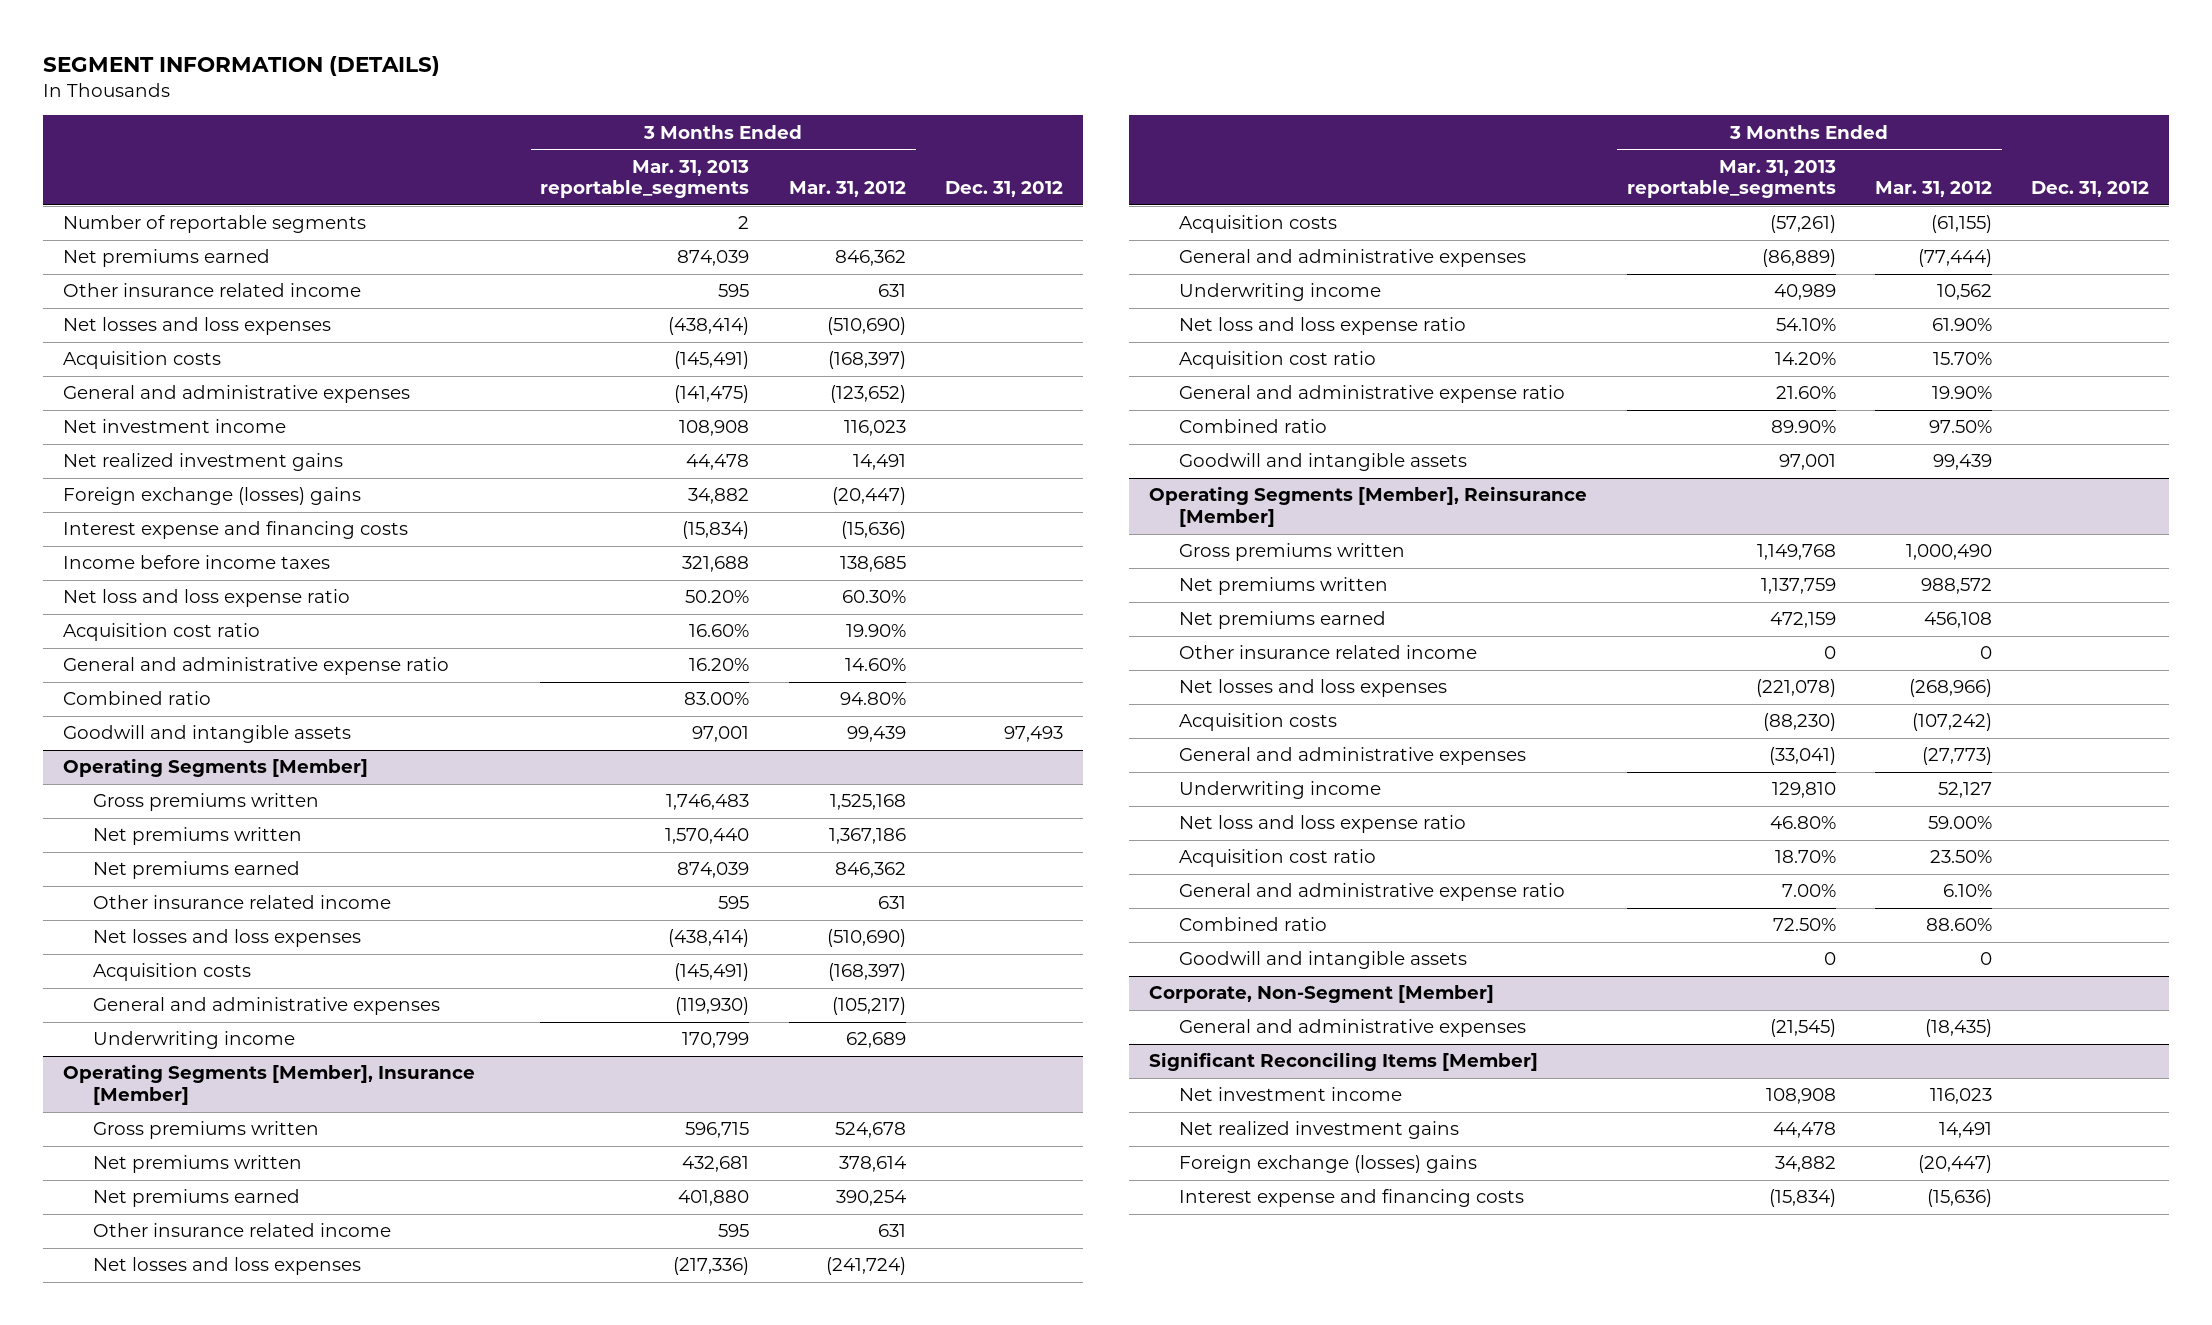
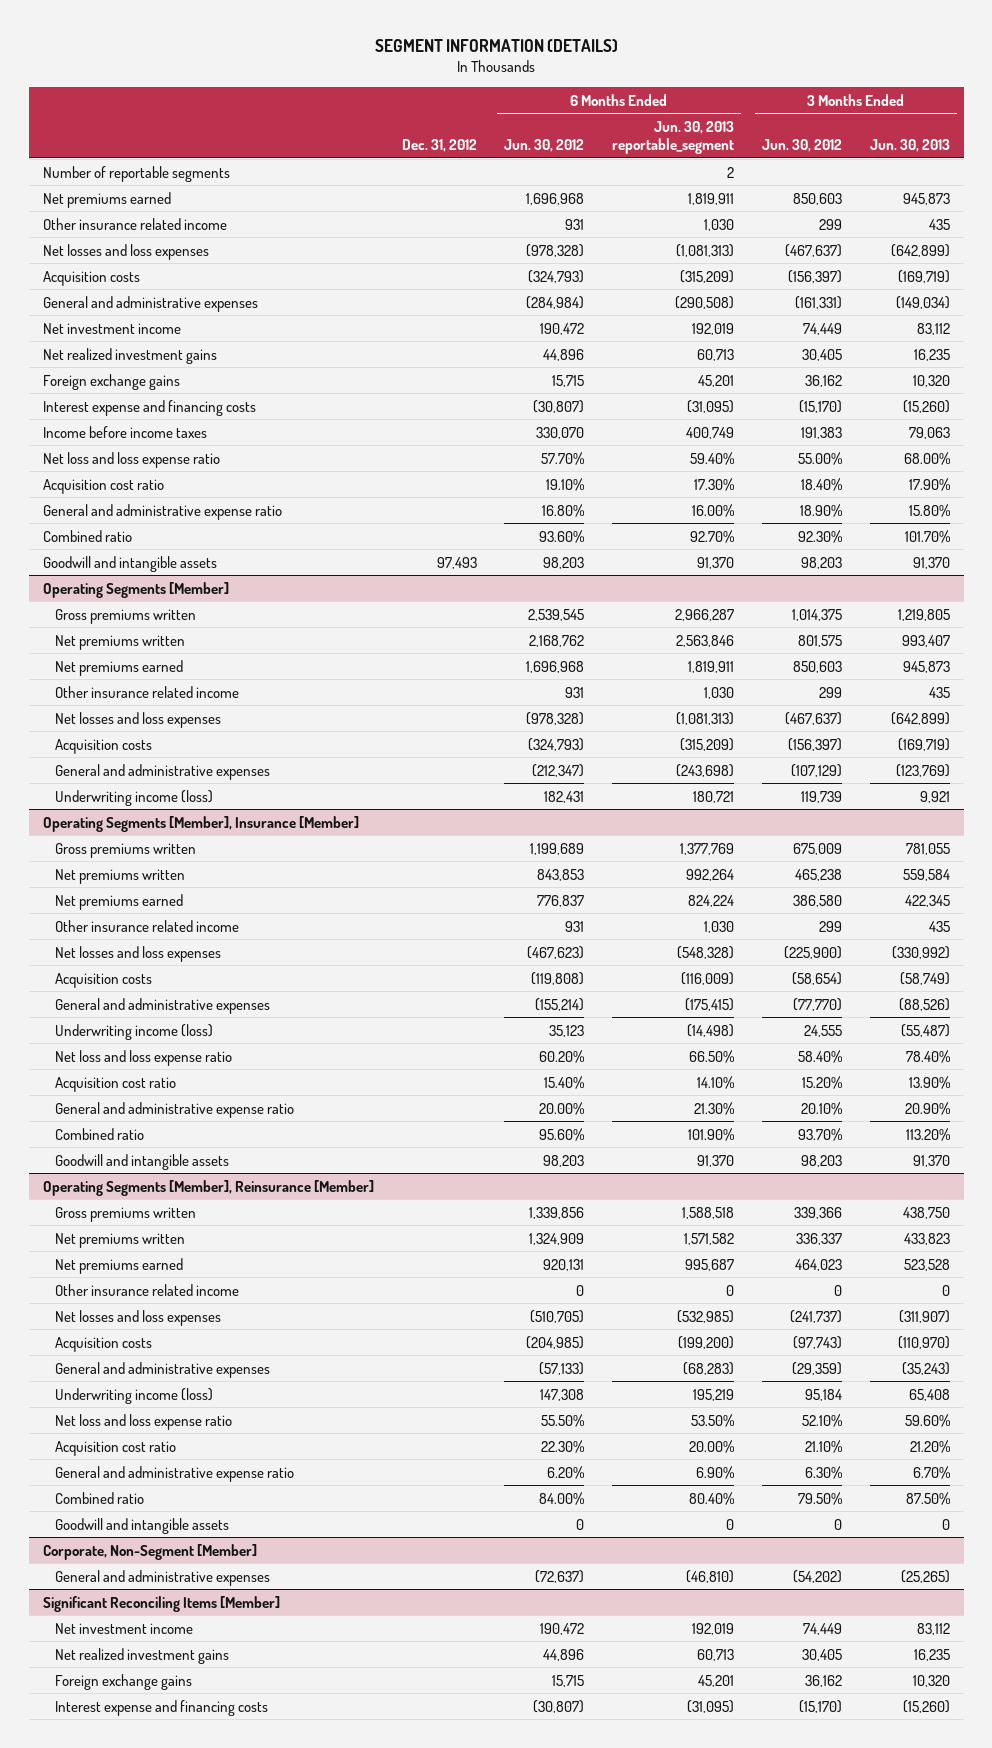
- | 3 Months Ended Mar. 31, 2013 reportable_segments | 3 Months Ended Mar. 31, 2012 | Dec. 31, 2012
+ | Dec. 31, 2012 | 6 Months Ended Jun. 30, 2012 | 6 Months Ended Jun. 30, 2013 reportable_segment | 3 Months Ended Jun. 30, 2012 | 3 Months Ended Jun. 30, 2013
- Foreign exchange (losses) gains | 34,882 | (20,447) |
+ Foreign exchange gains | | 15,715 | 45,201 | 36,162 | 10,320
@ Operating Segments [Member]
- Underwriting income | 170,799 | 62,689 |
+ Underwriting income (loss) | | 182,431 | 180,721 | 119,739 | 9,921
@ Operating Segments [Member], Insurance [Member]
- Underwriting income | 40,989 | 10,562 |
+ Underwriting income (loss) | | 35,123 | (14,498) | 24,555 | (55,487)
@ Operating Segments [Member], Reinsurance [Member]
- Underwriting income | 129,810 | 52,127 |
+ Underwriting income (loss) | | 147,308 | 195,219 | 95,184 | 65,408
@ Significant Reconciling Items [Member]
- Foreign exchange (losses) gains | 34,882 | (20,447) |
+ Foreign exchange gains | | 15,715 | 45,201 | 36,162 | 10,320

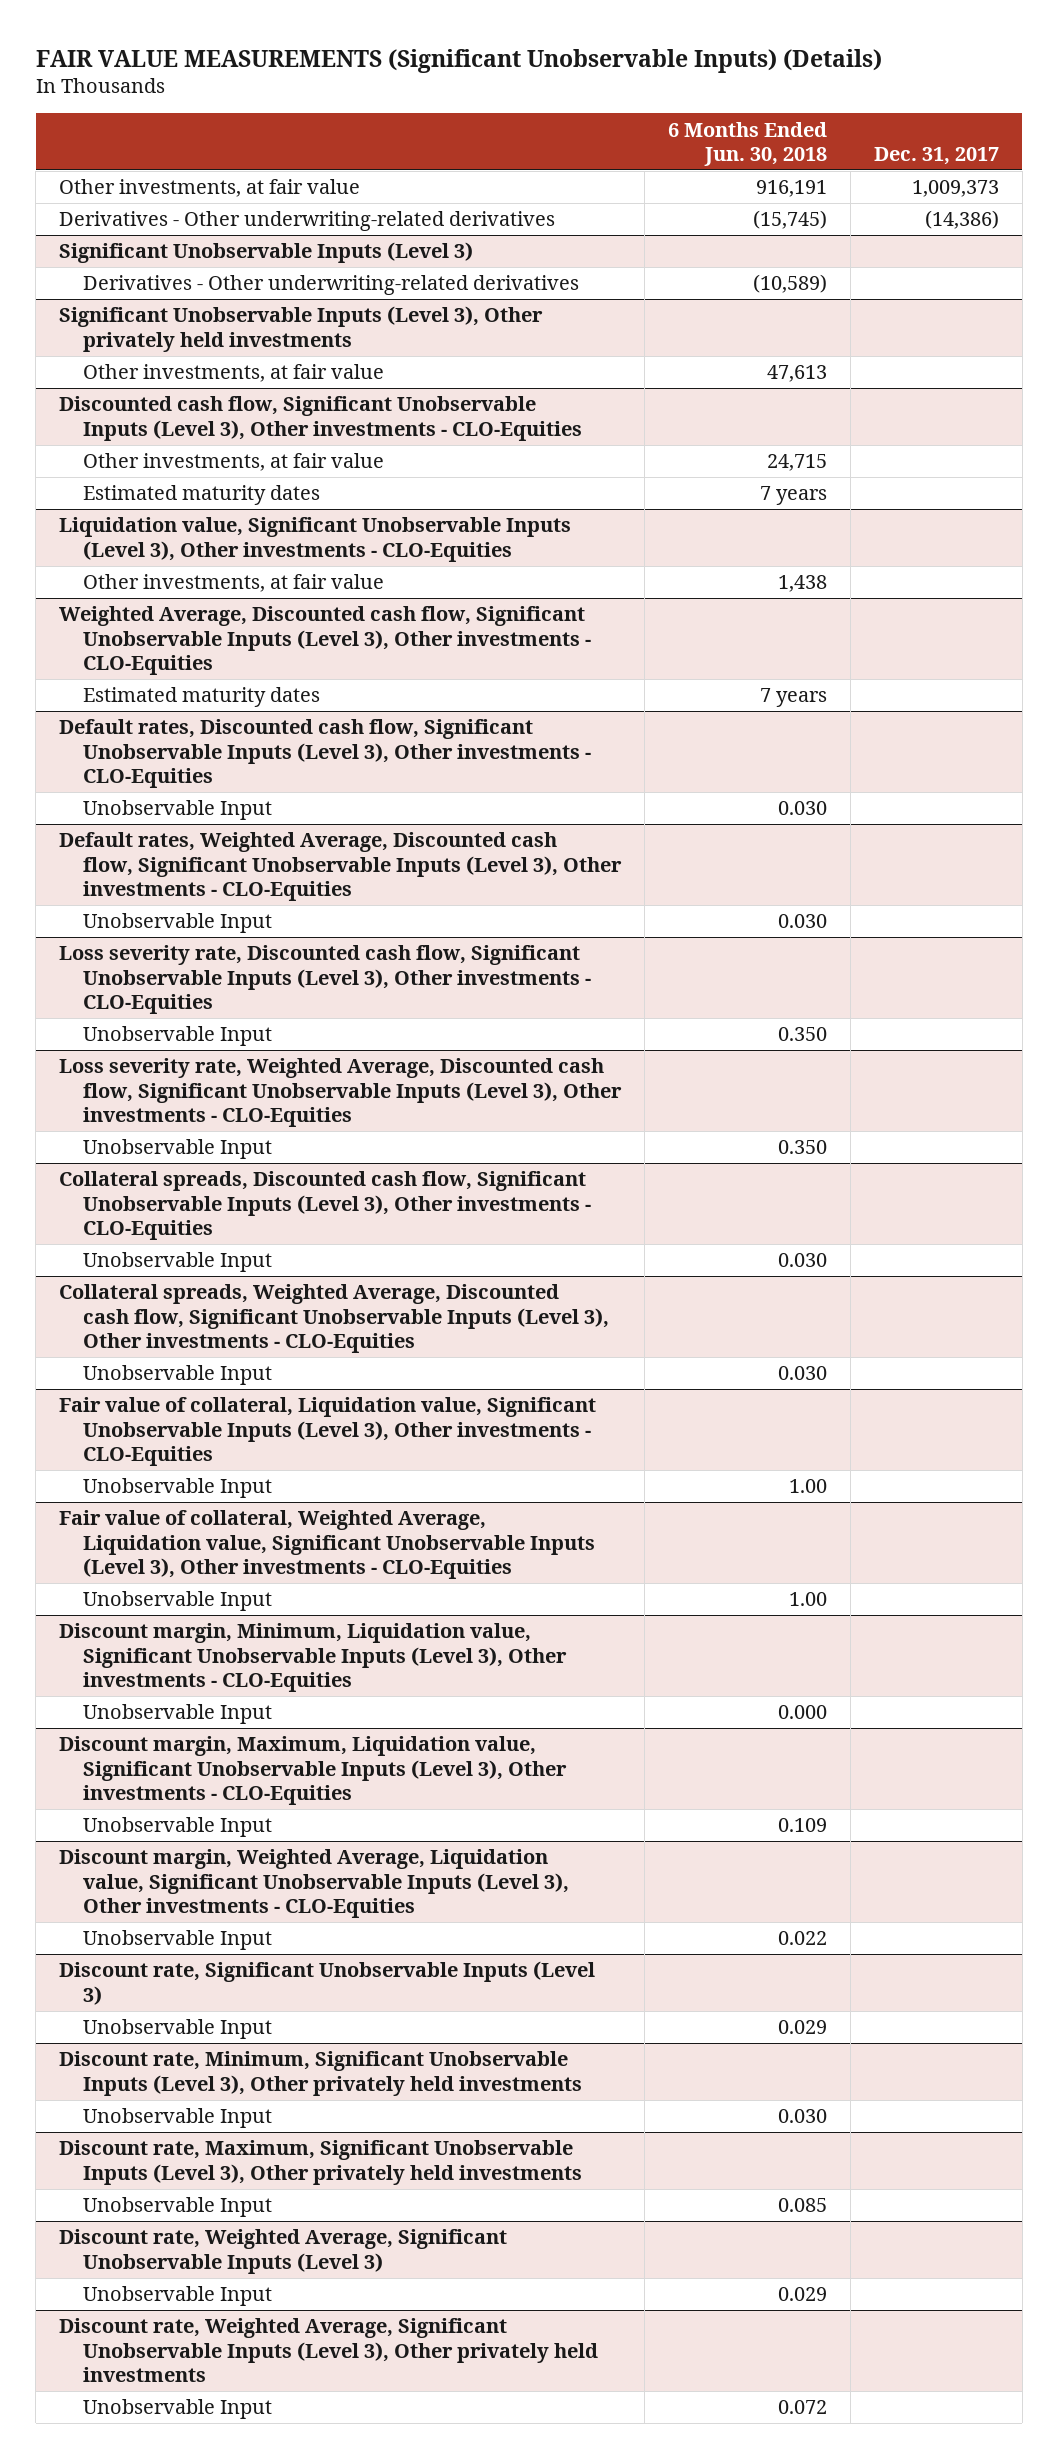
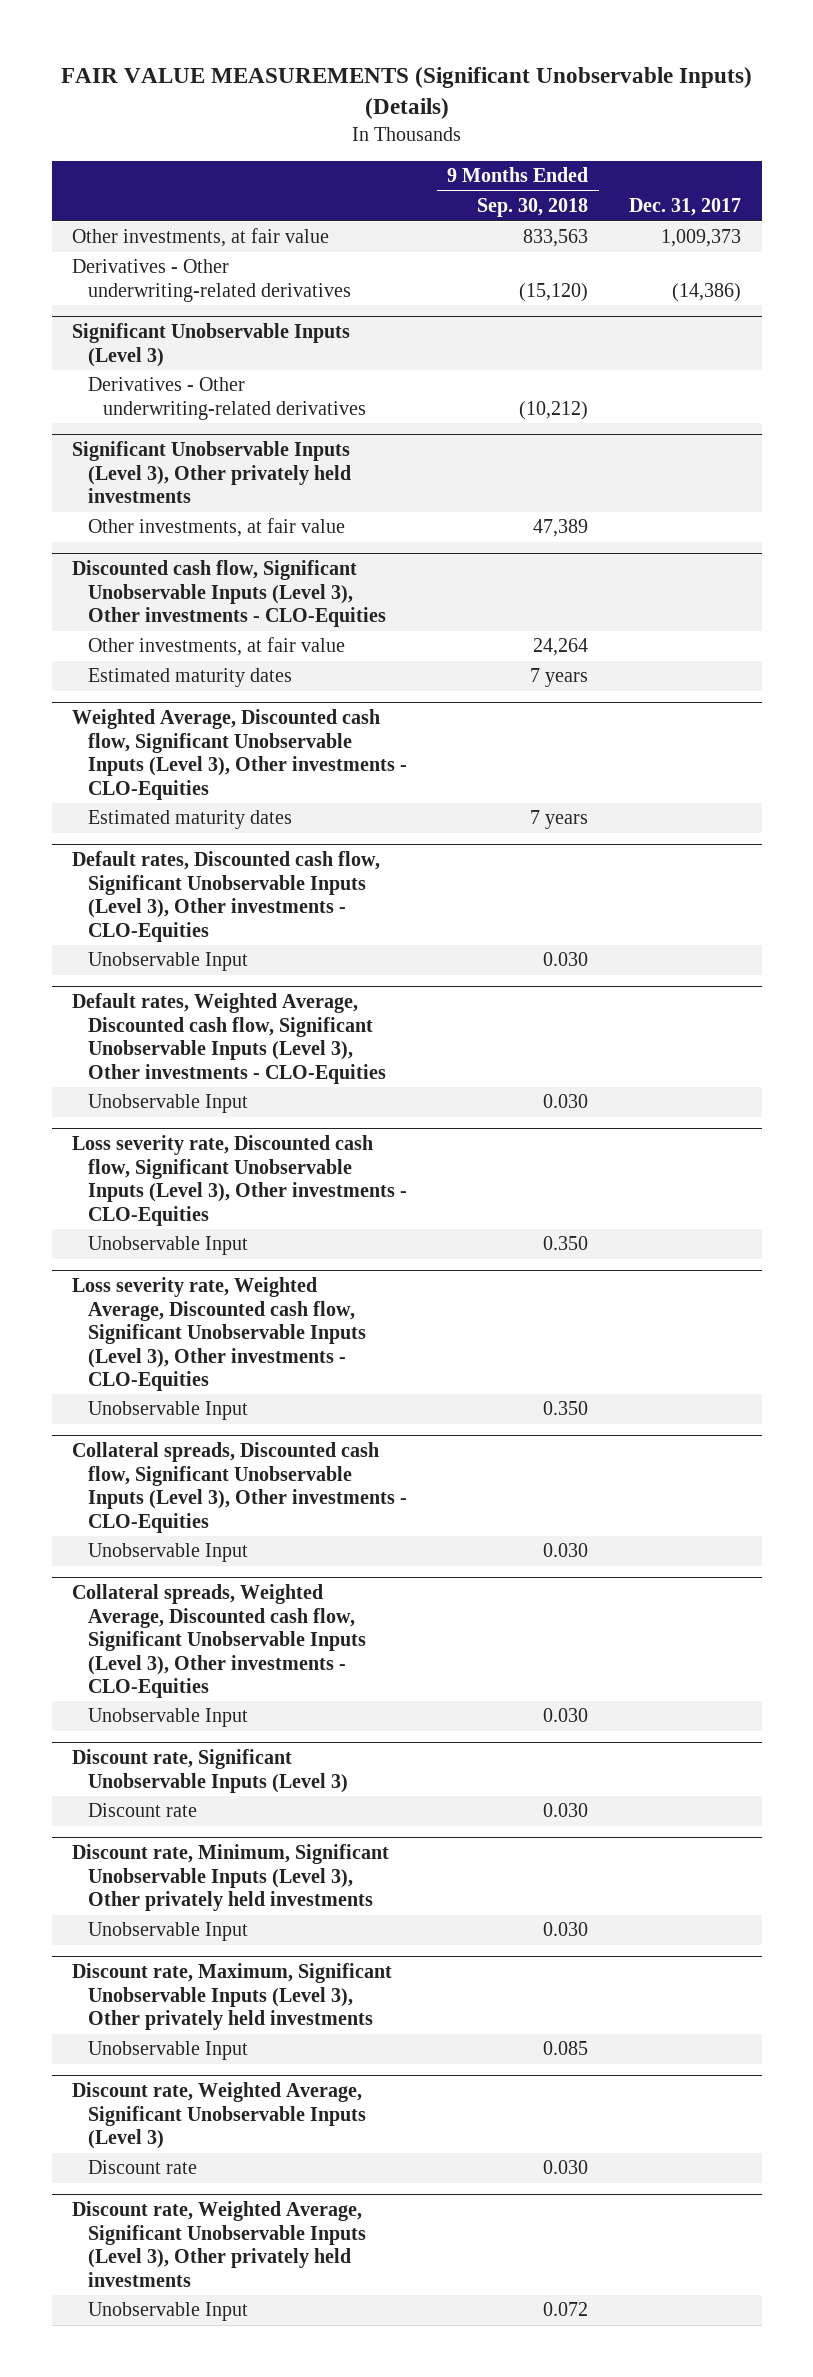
- | 6 Months Ended Jun. 30, 2018 | Dec. 31, 2017
+ | 9 Months Ended Sep. 30, 2018 | Dec. 31, 2017
- Liquidation value, Significant Unobservable Inputs (Level 3), Other investments - CLO-Equities
- Other investments, at fair value | 1,438 |
- Fair value of collateral, Liquidation value, Significant Unobservable Inputs (Level 3), Other investments - CLO-Equities
- Unobservable Input | 1.00 |
- Fair value of collateral, Weighted Average, Liquidation value, Significant Unobservable Inputs (Level 3), Other investments - CLO-Equities
- Unobservable Input | 1.00 |
- Discount margin, Minimum, Liquidation value, Significant Unobservable Inputs (Level 3), Other investments - CLO-Equities
- Unobservable Input | 0.000 |
- Discount margin, Maximum, Liquidation value, Significant Unobservable Inputs (Level 3), Other investments - CLO-Equities
- Unobservable Input | 0.109 |
- Discount margin, Weighted Average, Liquidation value, Significant Unobservable Inputs (Level 3), Other investments - CLO-Equities
- Unobservable Input | 0.022 |
@ Discount rate, Significant Unobservable Inputs (Level 3)
- Unobservable Input | 0.029 |
+ Discount rate | 0.030 |
@ Discount rate, Weighted Average, Significant Unobservable Inputs (Level 3)
- Unobservable Input | 0.029 |
+ Discount rate | 0.030 |

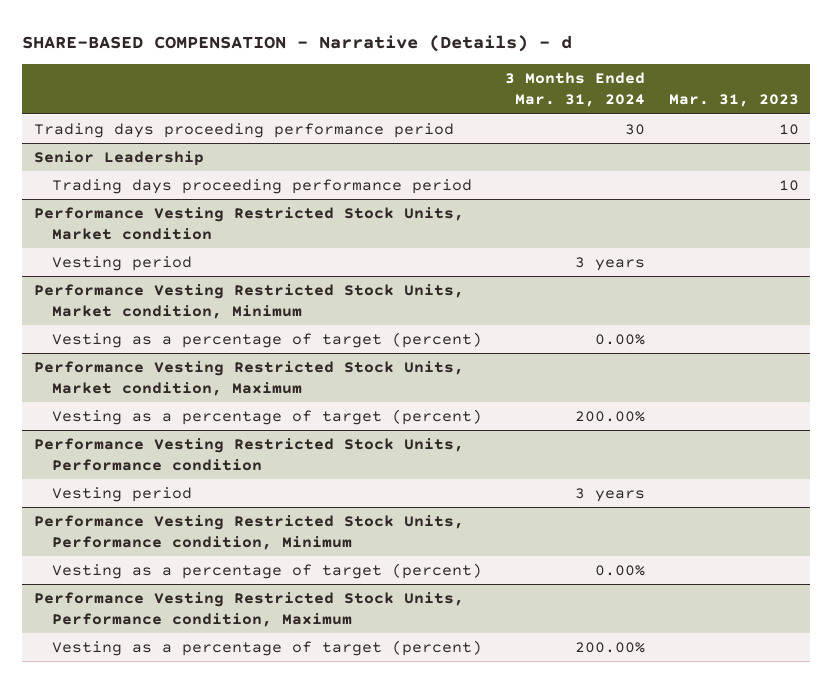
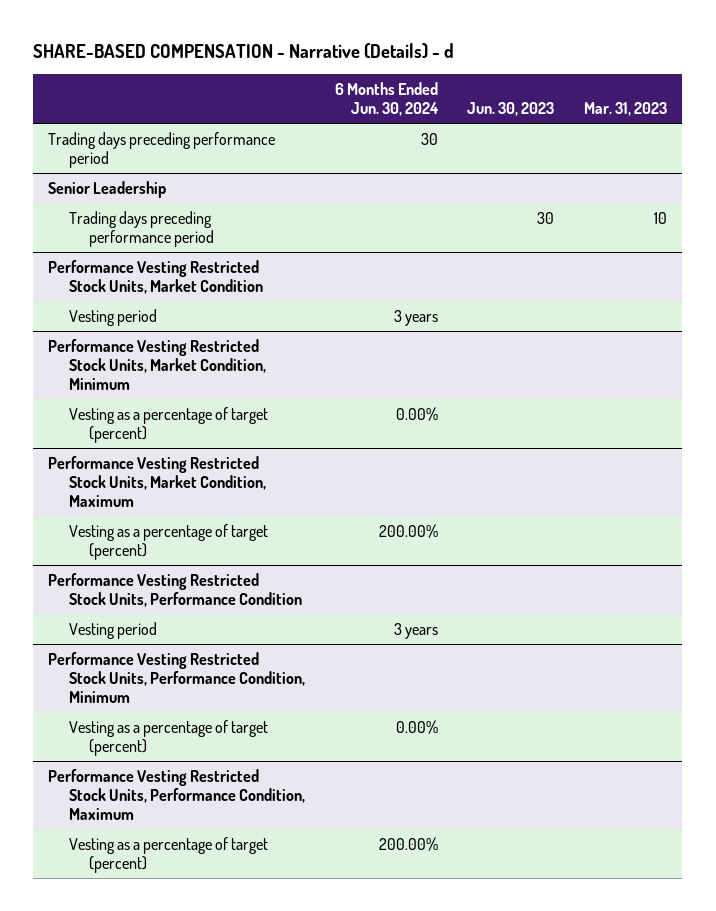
- | 3 Months Ended Mar. 31, 2024 | Mar. 31, 2023
+ | 6 Months Ended Jun. 30, 2024 | Jun. 30, 2023 | Mar. 31, 2023
- Trading days proceeding performance period | 30 | 10
+ Trading days preceding performance period | 30 | |
@ Senior Leadership
- Trading days proceeding performance period | | 10
- Performance Vesting Restricted Stock Units, Market condition
@ Senior Leadership
+ Trading days preceding performance period | | 30 | 10
+ Performance Vesting Restricted Stock Units, Market Condition
- Performance Vesting Restricted Stock Units, Market condition, Minimum
+ Performance Vesting Restricted Stock Units, Market Condition, Minimum
- Performance Vesting Restricted Stock Units, Market condition, Maximum
+ Performance Vesting Restricted Stock Units, Market Condition, Maximum
- Performance Vesting Restricted Stock Units, Performance condition
+ Performance Vesting Restricted Stock Units, Performance Condition
- Performance Vesting Restricted Stock Units, Performance condition, Minimum
+ Performance Vesting Restricted Stock Units, Performance Condition, Minimum
- Performance Vesting Restricted Stock Units, Performance condition, Maximum
+ Performance Vesting Restricted Stock Units, Performance Condition, Maximum

